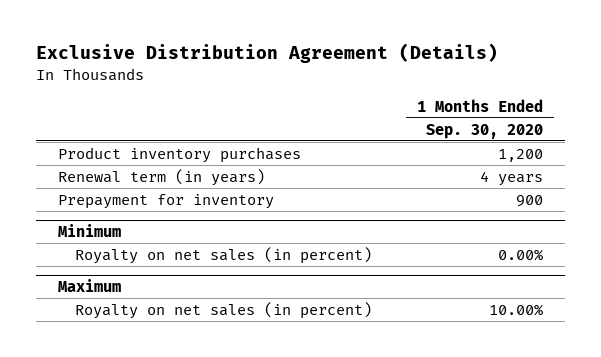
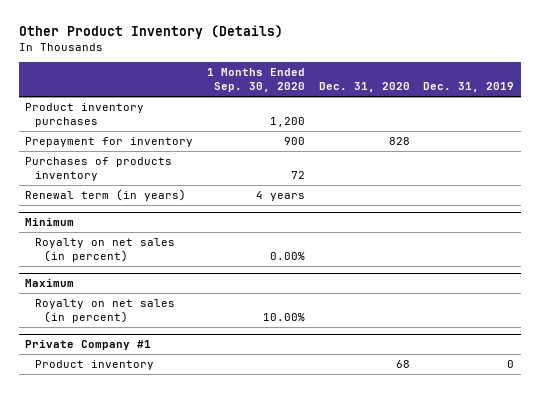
- Exclusive Distribution Agreement (Details)
+ Other Product Inventory (Details)
- | 1 Months Ended Sep. 30, 2020
+ | 1 Months Ended Sep. 30, 2020 | Dec. 31, 2020 | Dec. 31, 2019
+ Purchases of products inventory | 72 | |
moved down: Renewal term (in years) | 4 years | |
+ Private Company #1
+ Product inventory | | 68 | 0

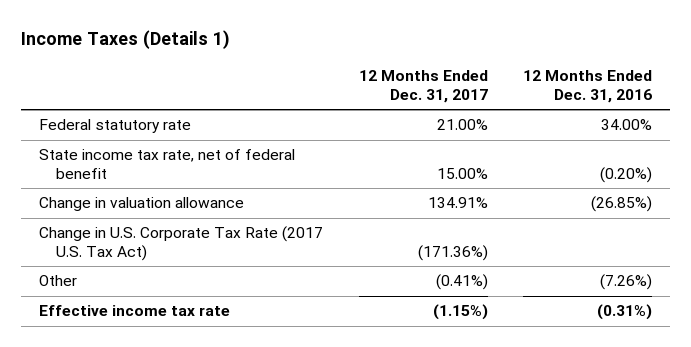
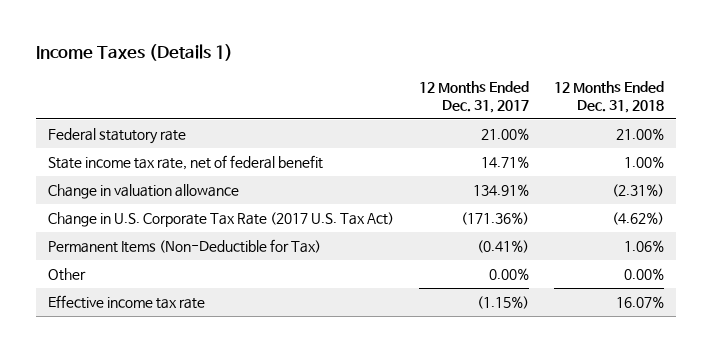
- | 12 Months Ended Dec. 31, 2017 | 12 Months Ended Dec. 31, 2016
+ | 12 Months Ended Dec. 31, 2017 | 12 Months Ended Dec. 31, 2018
- State income tax rate, net of federal benefit | 15.00% | (0.20%)
+ State income tax rate, net of federal benefit | 14.71% | 1.00%
- Other | (0.41%) | (7.26%)
+ Permanent Items (Non-Deductible for Tax) | (0.41%) | 1.06%
+ Other | 0.00% | 0.00%

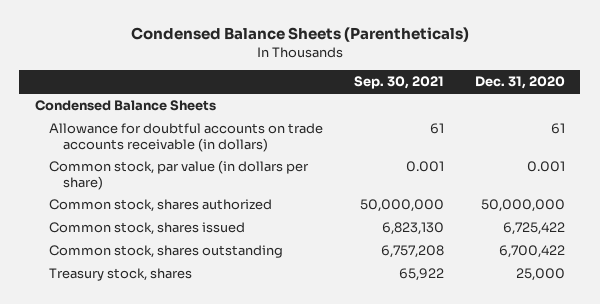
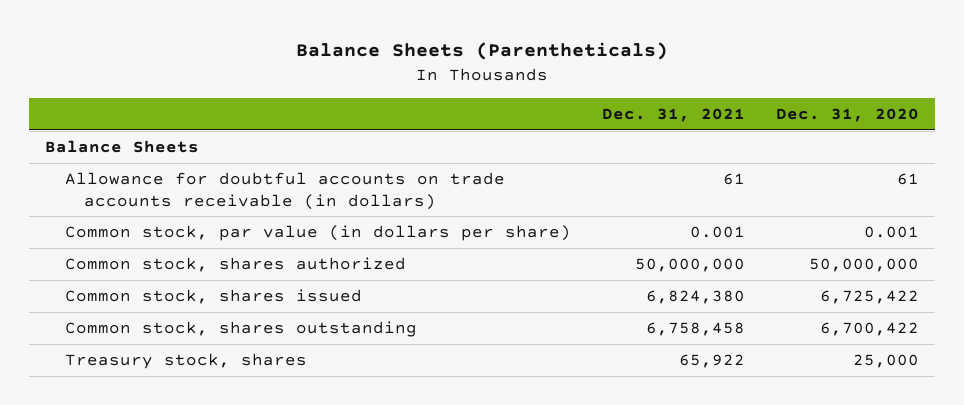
- Condensed Balance Sheets (Parentheticals)
+ Balance Sheets (Parentheticals)
- | Sep. 30, 2021 | Dec. 31, 2020
+ | Dec. 31, 2021 | Dec. 31, 2020
- Condensed Balance Sheets
+ Balance Sheets

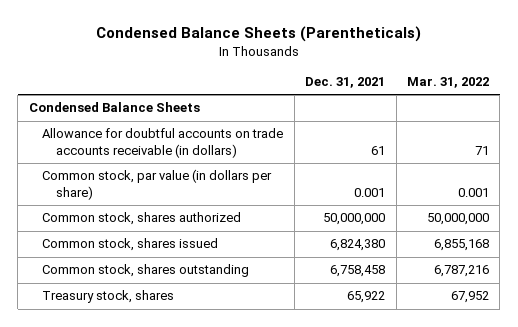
- Balance Sheets (Parentheticals)
+ Condensed Balance Sheets (Parentheticals)
- | Dec. 31, 2021 | Dec. 31, 2020
+ | Dec. 31, 2021 | Mar. 31, 2022
- Balance Sheets
+ Condensed Balance Sheets

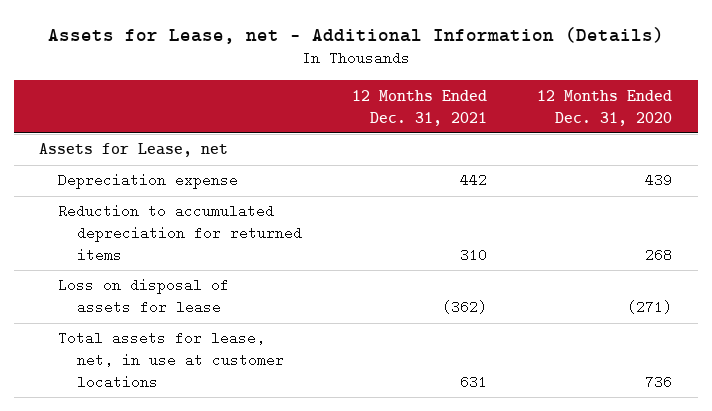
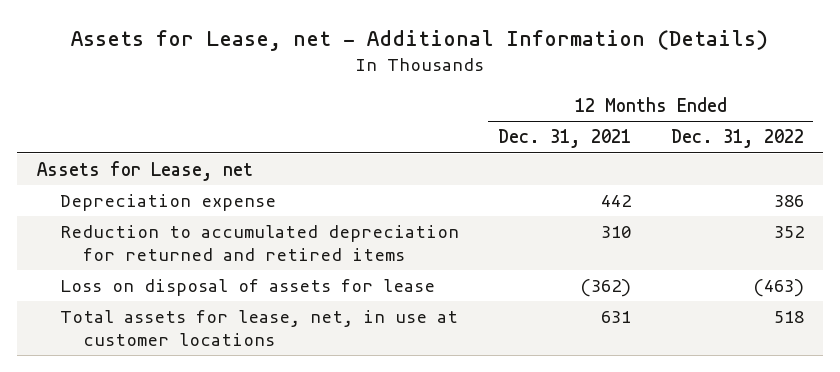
- | 12 Months Ended Dec. 31, 2021 | 12 Months Ended Dec. 31, 2020
+ | 12 Months Ended Dec. 31, 2021 | 12 Months Ended Dec. 31, 2022
- Reduction to accumulated depreciation for returned items | 310 | 268
+ Reduction to accumulated depreciation for returned and retired items | 310 | 352

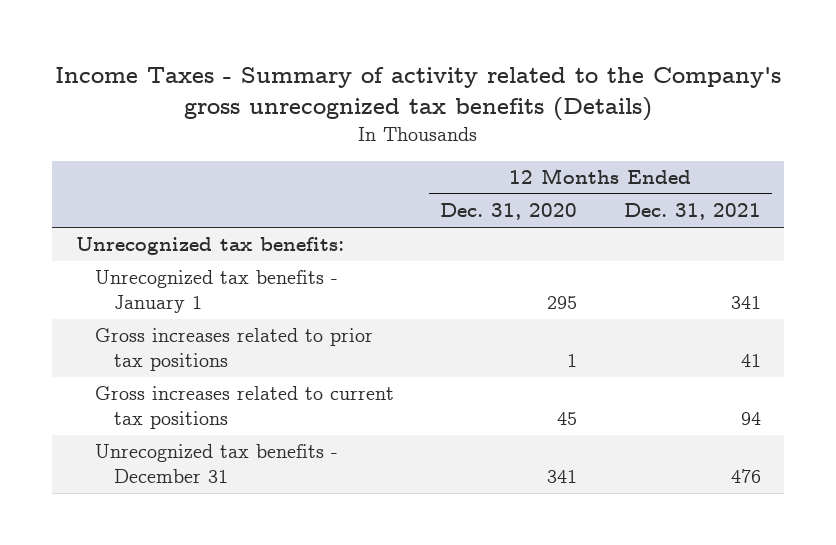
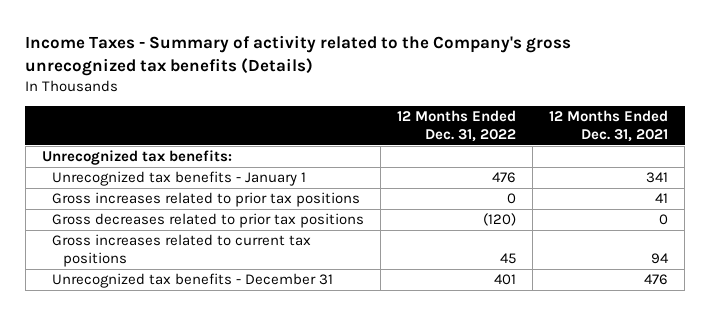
- | 12 Months Ended Dec. 31, 2020 | 12 Months Ended Dec. 31, 2021
+ | 12 Months Ended Dec. 31, 2022 | 12 Months Ended Dec. 31, 2021
+ Gross decreases related to prior tax positions | (120) | 0

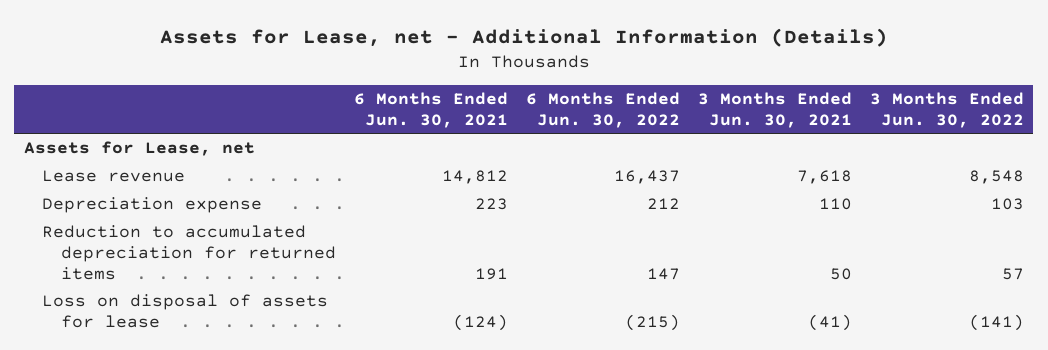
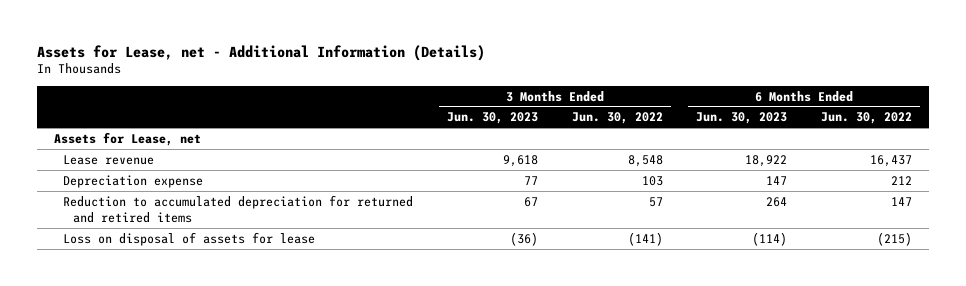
- | 6 Months Ended Jun. 30, 2021 | 6 Months Ended Jun. 30, 2022 | 3 Months Ended Jun. 30, 2021 | 3 Months Ended Jun. 30, 2022
+ | 3 Months Ended Jun. 30, 2023 | 3 Months Ended Jun. 30, 2022 | 6 Months Ended Jun. 30, 2023 | 6 Months Ended Jun. 30, 2022
- Reduction to accumulated depreciation for returned items | 191 | 147 | 50 | 57
+ Reduction to accumulated depreciation for returned and retired items | 67 | 57 | 264 | 147

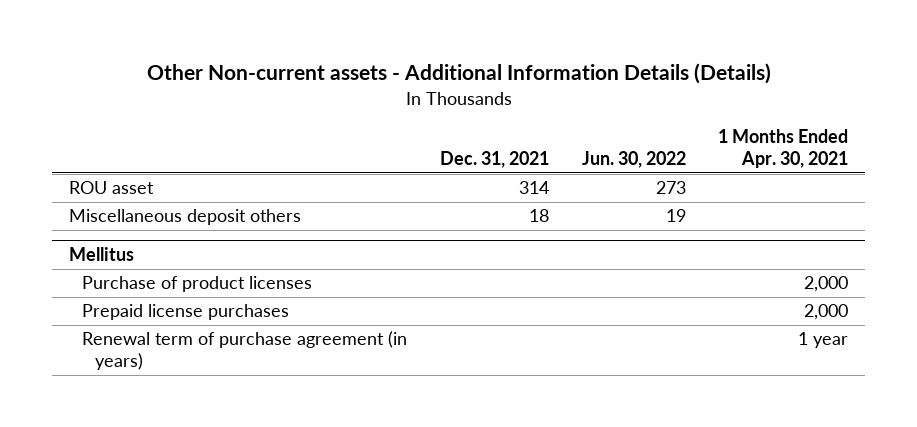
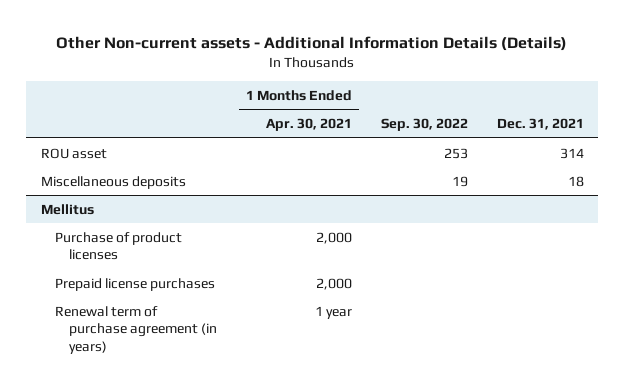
- | Dec. 31, 2021 | Jun. 30, 2022 | 1 Months Ended Apr. 30, 2021
+ | 1 Months Ended Apr. 30, 2021 | Sep. 30, 2022 | Dec. 31, 2021
- Miscellaneous deposit others | 18 | 19 |
+ Miscellaneous deposits | | 19 | 18

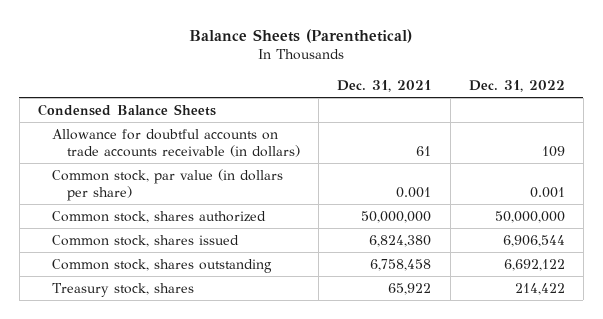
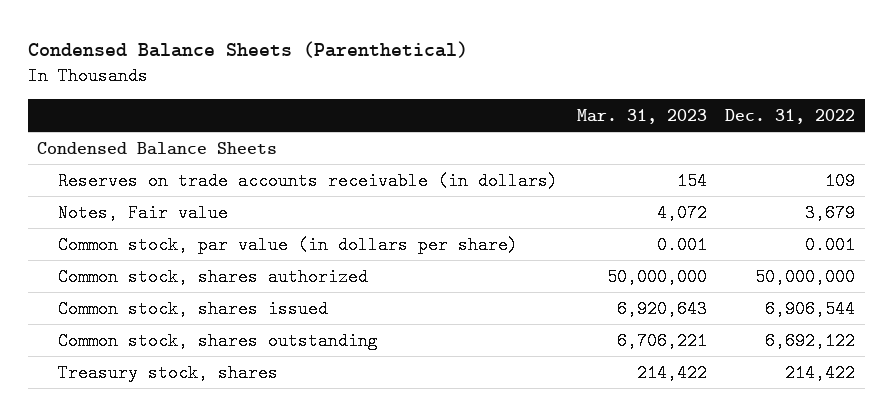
- Balance Sheets (Parenthetical)
+ Condensed Balance Sheets (Parenthetical)
- | Dec. 31, 2021 | Dec. 31, 2022
+ | Mar. 31, 2023 | Dec. 31, 2022
- Allowance for doubtful accounts on trade accounts receivable (in dollars) | 61 | 109
+ Reserves on trade accounts receivable (in dollars) | 154 | 109
+ Notes, Fair value | 4,072 | 3,679

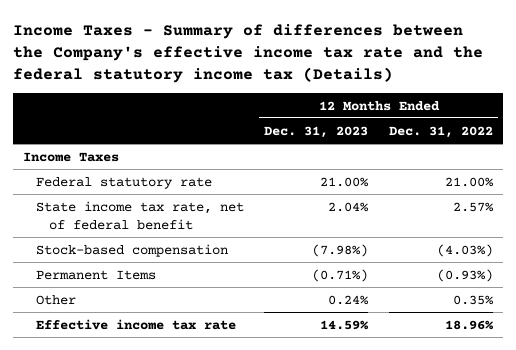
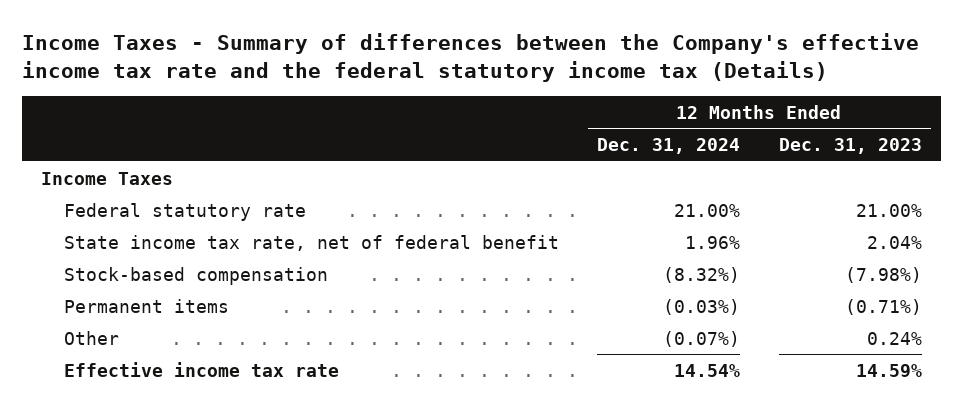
- | 12 Months Ended Dec. 31, 2023 | 12 Months Ended Dec. 31, 2022
+ | 12 Months Ended Dec. 31, 2024 | 12 Months Ended Dec. 31, 2023
- Permanent Items | (0.71%) | (0.93%)
+ Permanent items | (0.03%) | (0.71%)

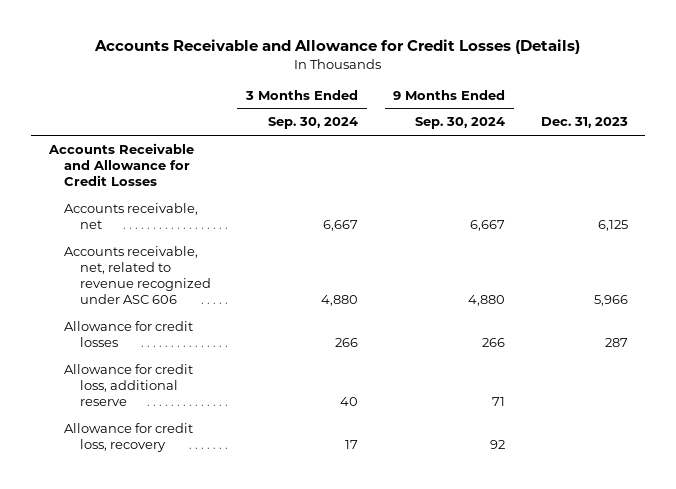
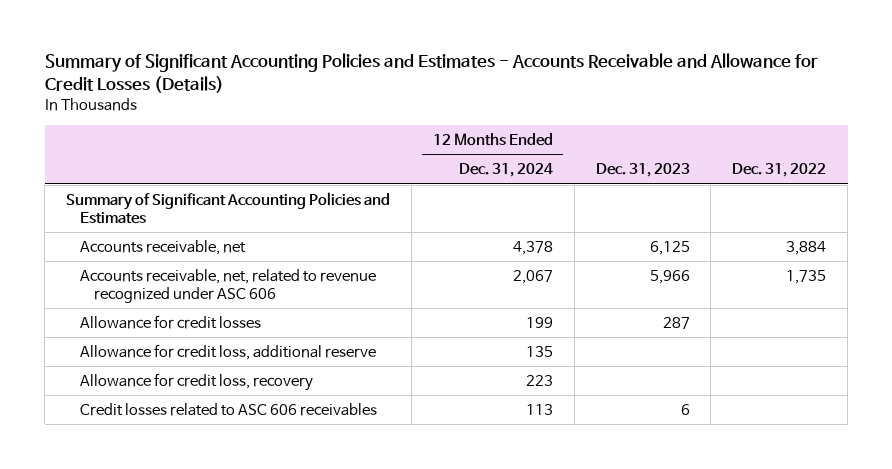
- Accounts Receivable and Allowance for Credit Losses (Details)
+ Summary of Significant Accounting Policies and Estimates - Accounts Receivable and Allowance for Credit Losses (Details)
- | 3 Months Ended Sep. 30, 2024 | 9 Months Ended Sep. 30, 2024 | Dec. 31, 2023
+ | 12 Months Ended Dec. 31, 2024 | Dec. 31, 2023 | Dec. 31, 2022
- Accounts Receivable and Allowance for Credit Losses
+ Summary of Significant Accounting Policies and Estimates
+ Credit losses related to ASC 606 receivables | 113 | 6 |

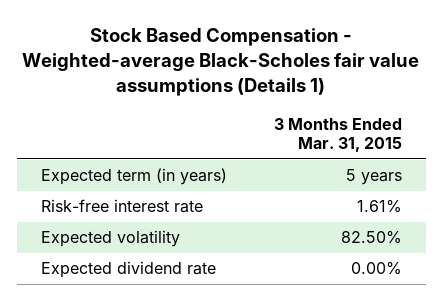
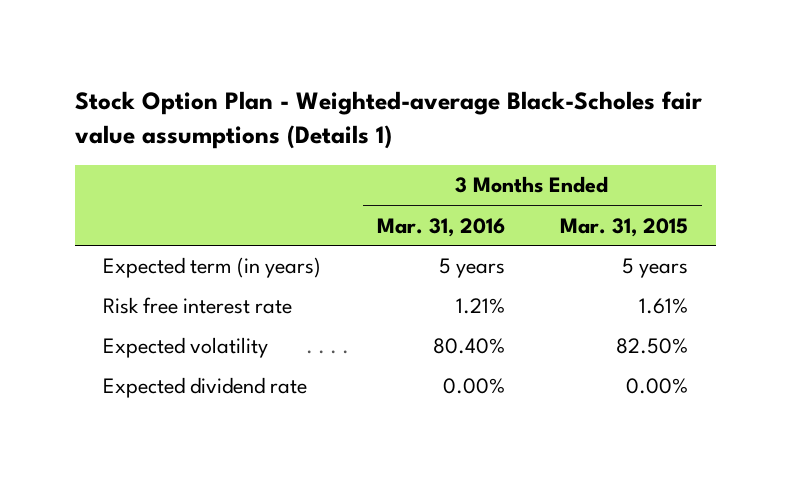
- Stock Based Compensation - Weighted-average Black-Scholes fair value assumptions (Details 1)
+ Stock Option Plan - Weighted-average Black-Scholes fair value assumptions (Details 1)
- | 3 Months Ended Mar. 31, 2015
+ | 3 Months Ended Mar. 31, 2016 | 3 Months Ended Mar. 31, 2015
- Risk-free interest rate | 1.61%
+ Risk free interest rate | 1.21% | 1.61%

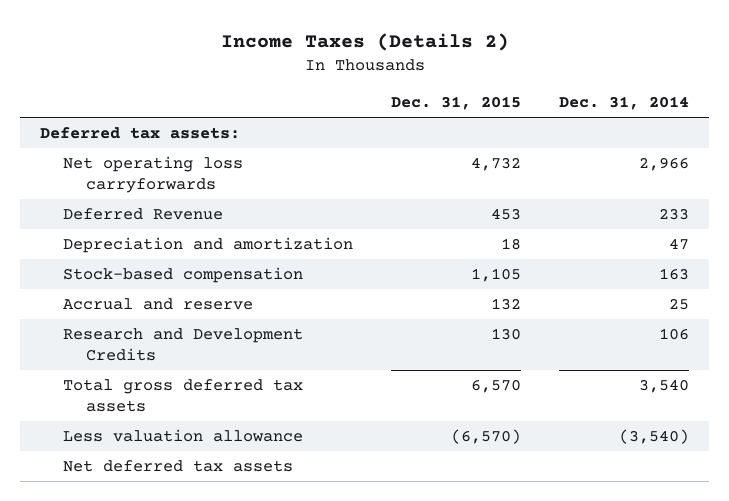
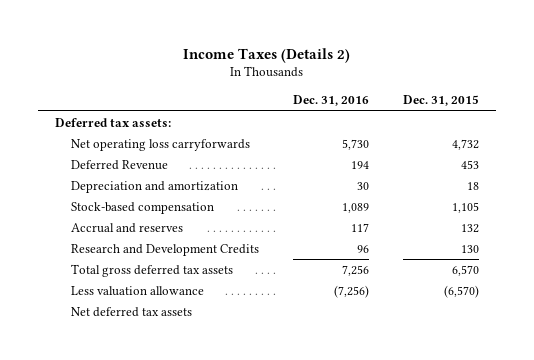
- | Dec. 31, 2015 | Dec. 31, 2014
+ | Dec. 31, 2016 | Dec. 31, 2015
- Accrual and reserve | 132 | 25
+ Accrual and reserves | 117 | 132

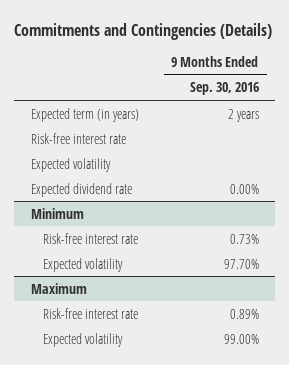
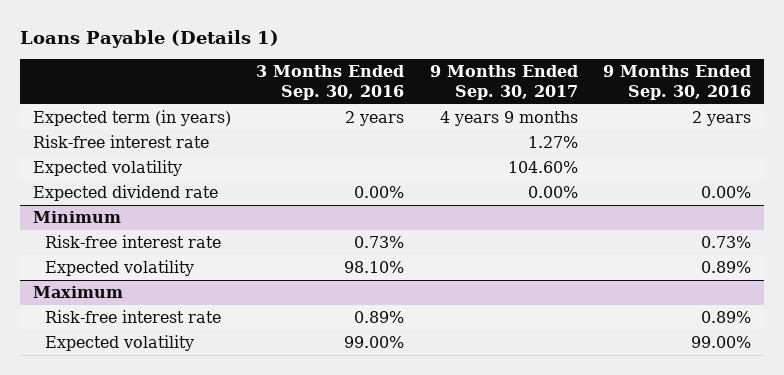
- Commitments and Contingencies (Details)
+ Loans Payable (Details 1)
- | 9 Months Ended Sep. 30, 2016
+ | 3 Months Ended Sep. 30, 2016 | 9 Months Ended Sep. 30, 2017 | 9 Months Ended Sep. 30, 2016
@ Minimum
- Expected volatility | 97.70%
+ Expected volatility | 98.10% | | 0.89%

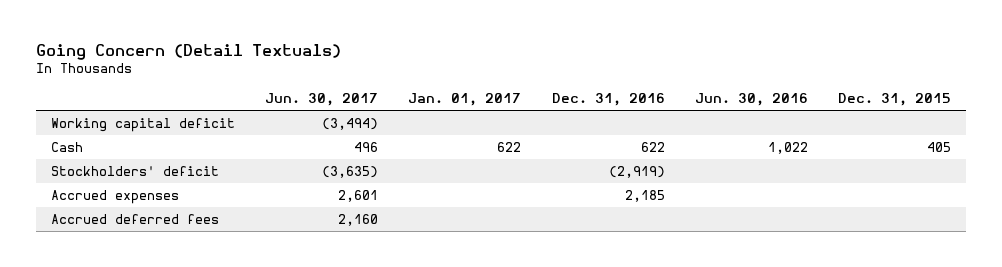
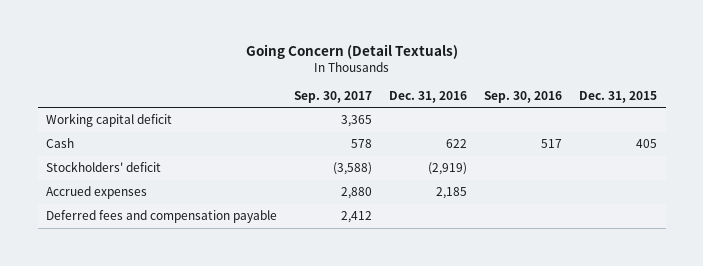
- | Jun. 30, 2017 | Jan. 01, 2017 | Dec. 31, 2016 | Jun. 30, 2016 | Dec. 31, 2015
+ | Sep. 30, 2017 | Dec. 31, 2016 | Sep. 30, 2016 | Dec. 31, 2015
- Accrued deferred fees | 2,160 | | | |
+ Deferred fees and compensation payable | 2,412 | | |

